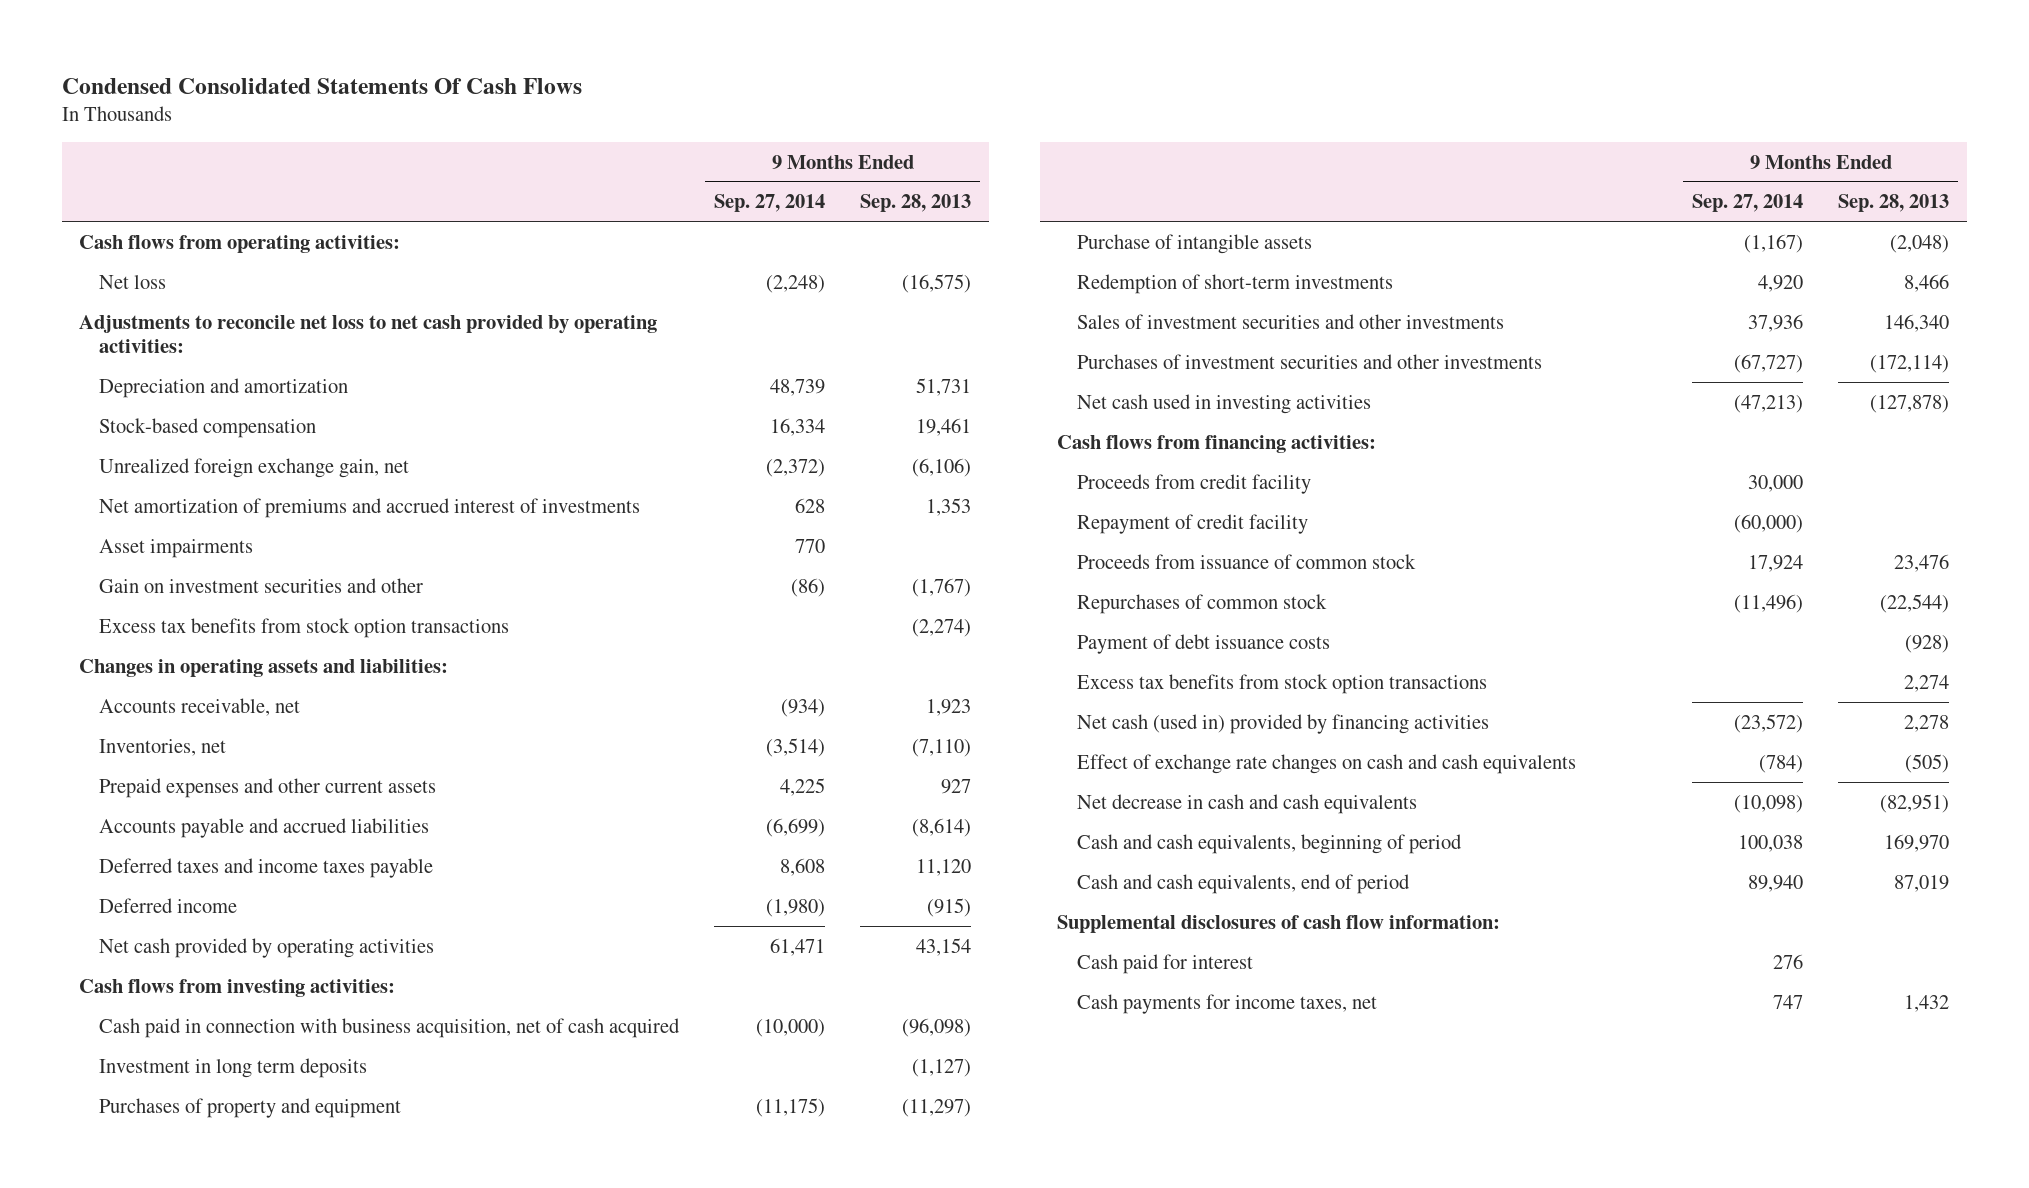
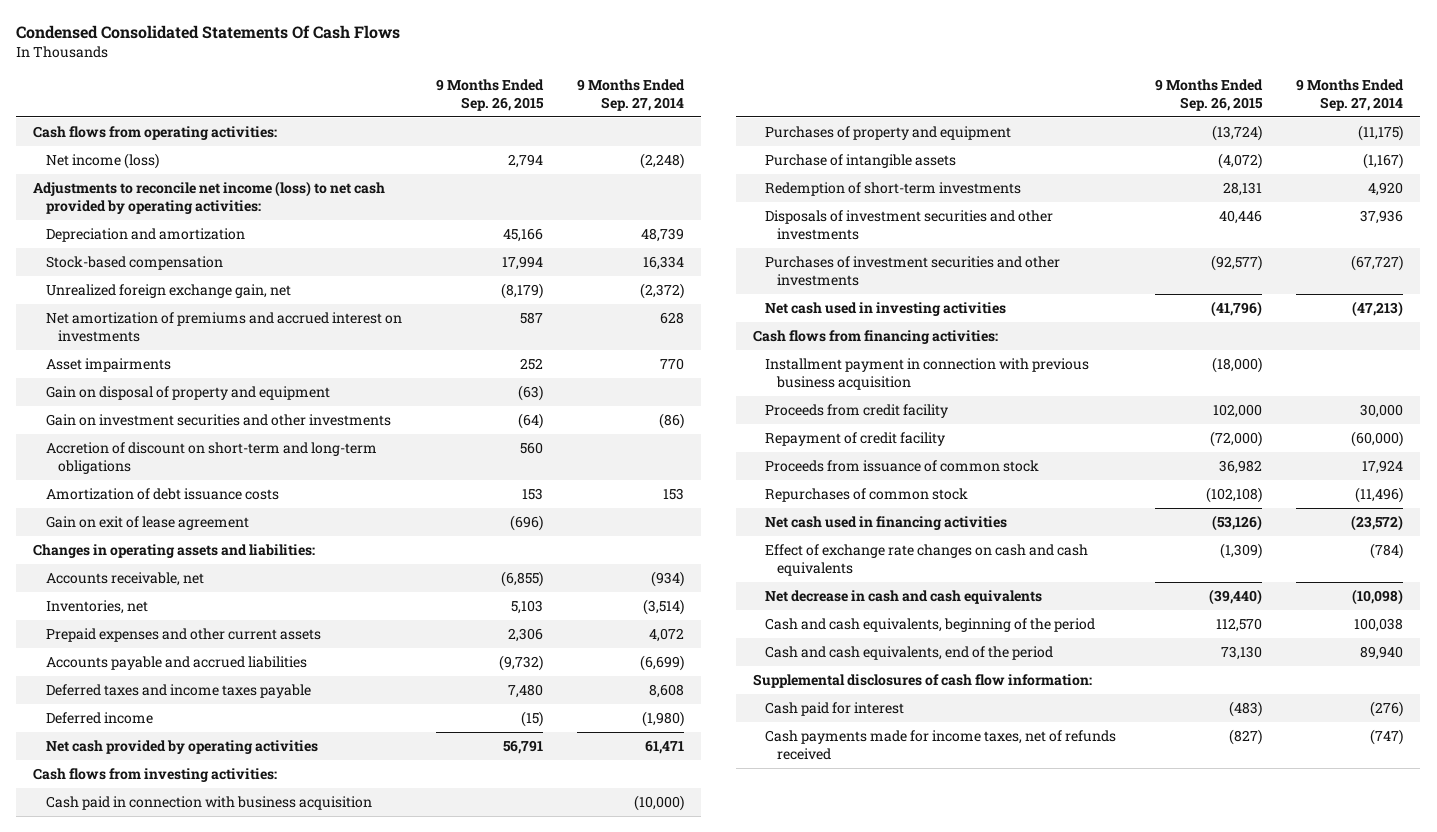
- | 9 Months Ended Sep. 27, 2014 | 9 Months Ended Sep. 28, 2013
+ | 9 Months Ended Sep. 26, 2015 | 9 Months Ended Sep. 27, 2014
- Net loss | (2,248) | (16,575)
- Adjustments to reconcile net loss to net cash provided by operating activities:
+ Net income (loss) | 2,794 | (2,248)
+ Adjustments to reconcile net income (loss) to net cash provided by operating activities:
- Net amortization of premiums and accrued interest of investments | 628 | 1,353
+ Net amortization of premiums and accrued interest on investments | 587 | 628
- Gain on investment securities and other | (86) | (1,767)
- Excess tax benefits from stock option transactions | | (2,274)
+ Gain on disposal of property and equipment | (63) |
+ Gain on investment securities and other investments | (64) | (86)
+ Accretion of discount on short-term and long-term obligations | 560 |
+ Amortization of debt issuance costs | 153 | 153
+ Gain on exit of lease agreement | (696) |
- Prepaid expenses and other current assets | 4,225 | 927
+ Prepaid expenses and other current assets | 2,306 | 4,072
- Cash paid in connection with business acquisition, net of cash acquired | (10,000) | (96,098)
- Investment in long term deposits | | (1,127)
+ Cash paid in connection with business acquisition | | (10,000)
- Sales of investment securities and other investments | 37,936 | 146,340
+ Disposals of investment securities and other investments | 40,446 | 37,936
+ Installment payment in connection with previous business acquisition | (18,000) |
- Payment of debt issuance costs | | (928)
- Excess tax benefits from stock option transactions | | 2,274
- Net cash (used in) provided by financing activities | (23,572) | 2,278
+ Net cash used in financing activities | (53,126) | (23,572)
- Cash and cash equivalents, beginning of period | 100,038 | 169,970
- Cash and cash equivalents, end of period | 89,940 | 87,019
+ Cash and cash equivalents, beginning of the period | 112,570 | 100,038
+ Cash and cash equivalents, end of the period | 73,130 | 89,940
- Cash paid for interest | 276 |
- Cash payments for income taxes, net | 747 | 1,432
+ Cash paid for interest | (483) | (276)
+ Cash payments made for income taxes, net of refunds received | (827) | (747)

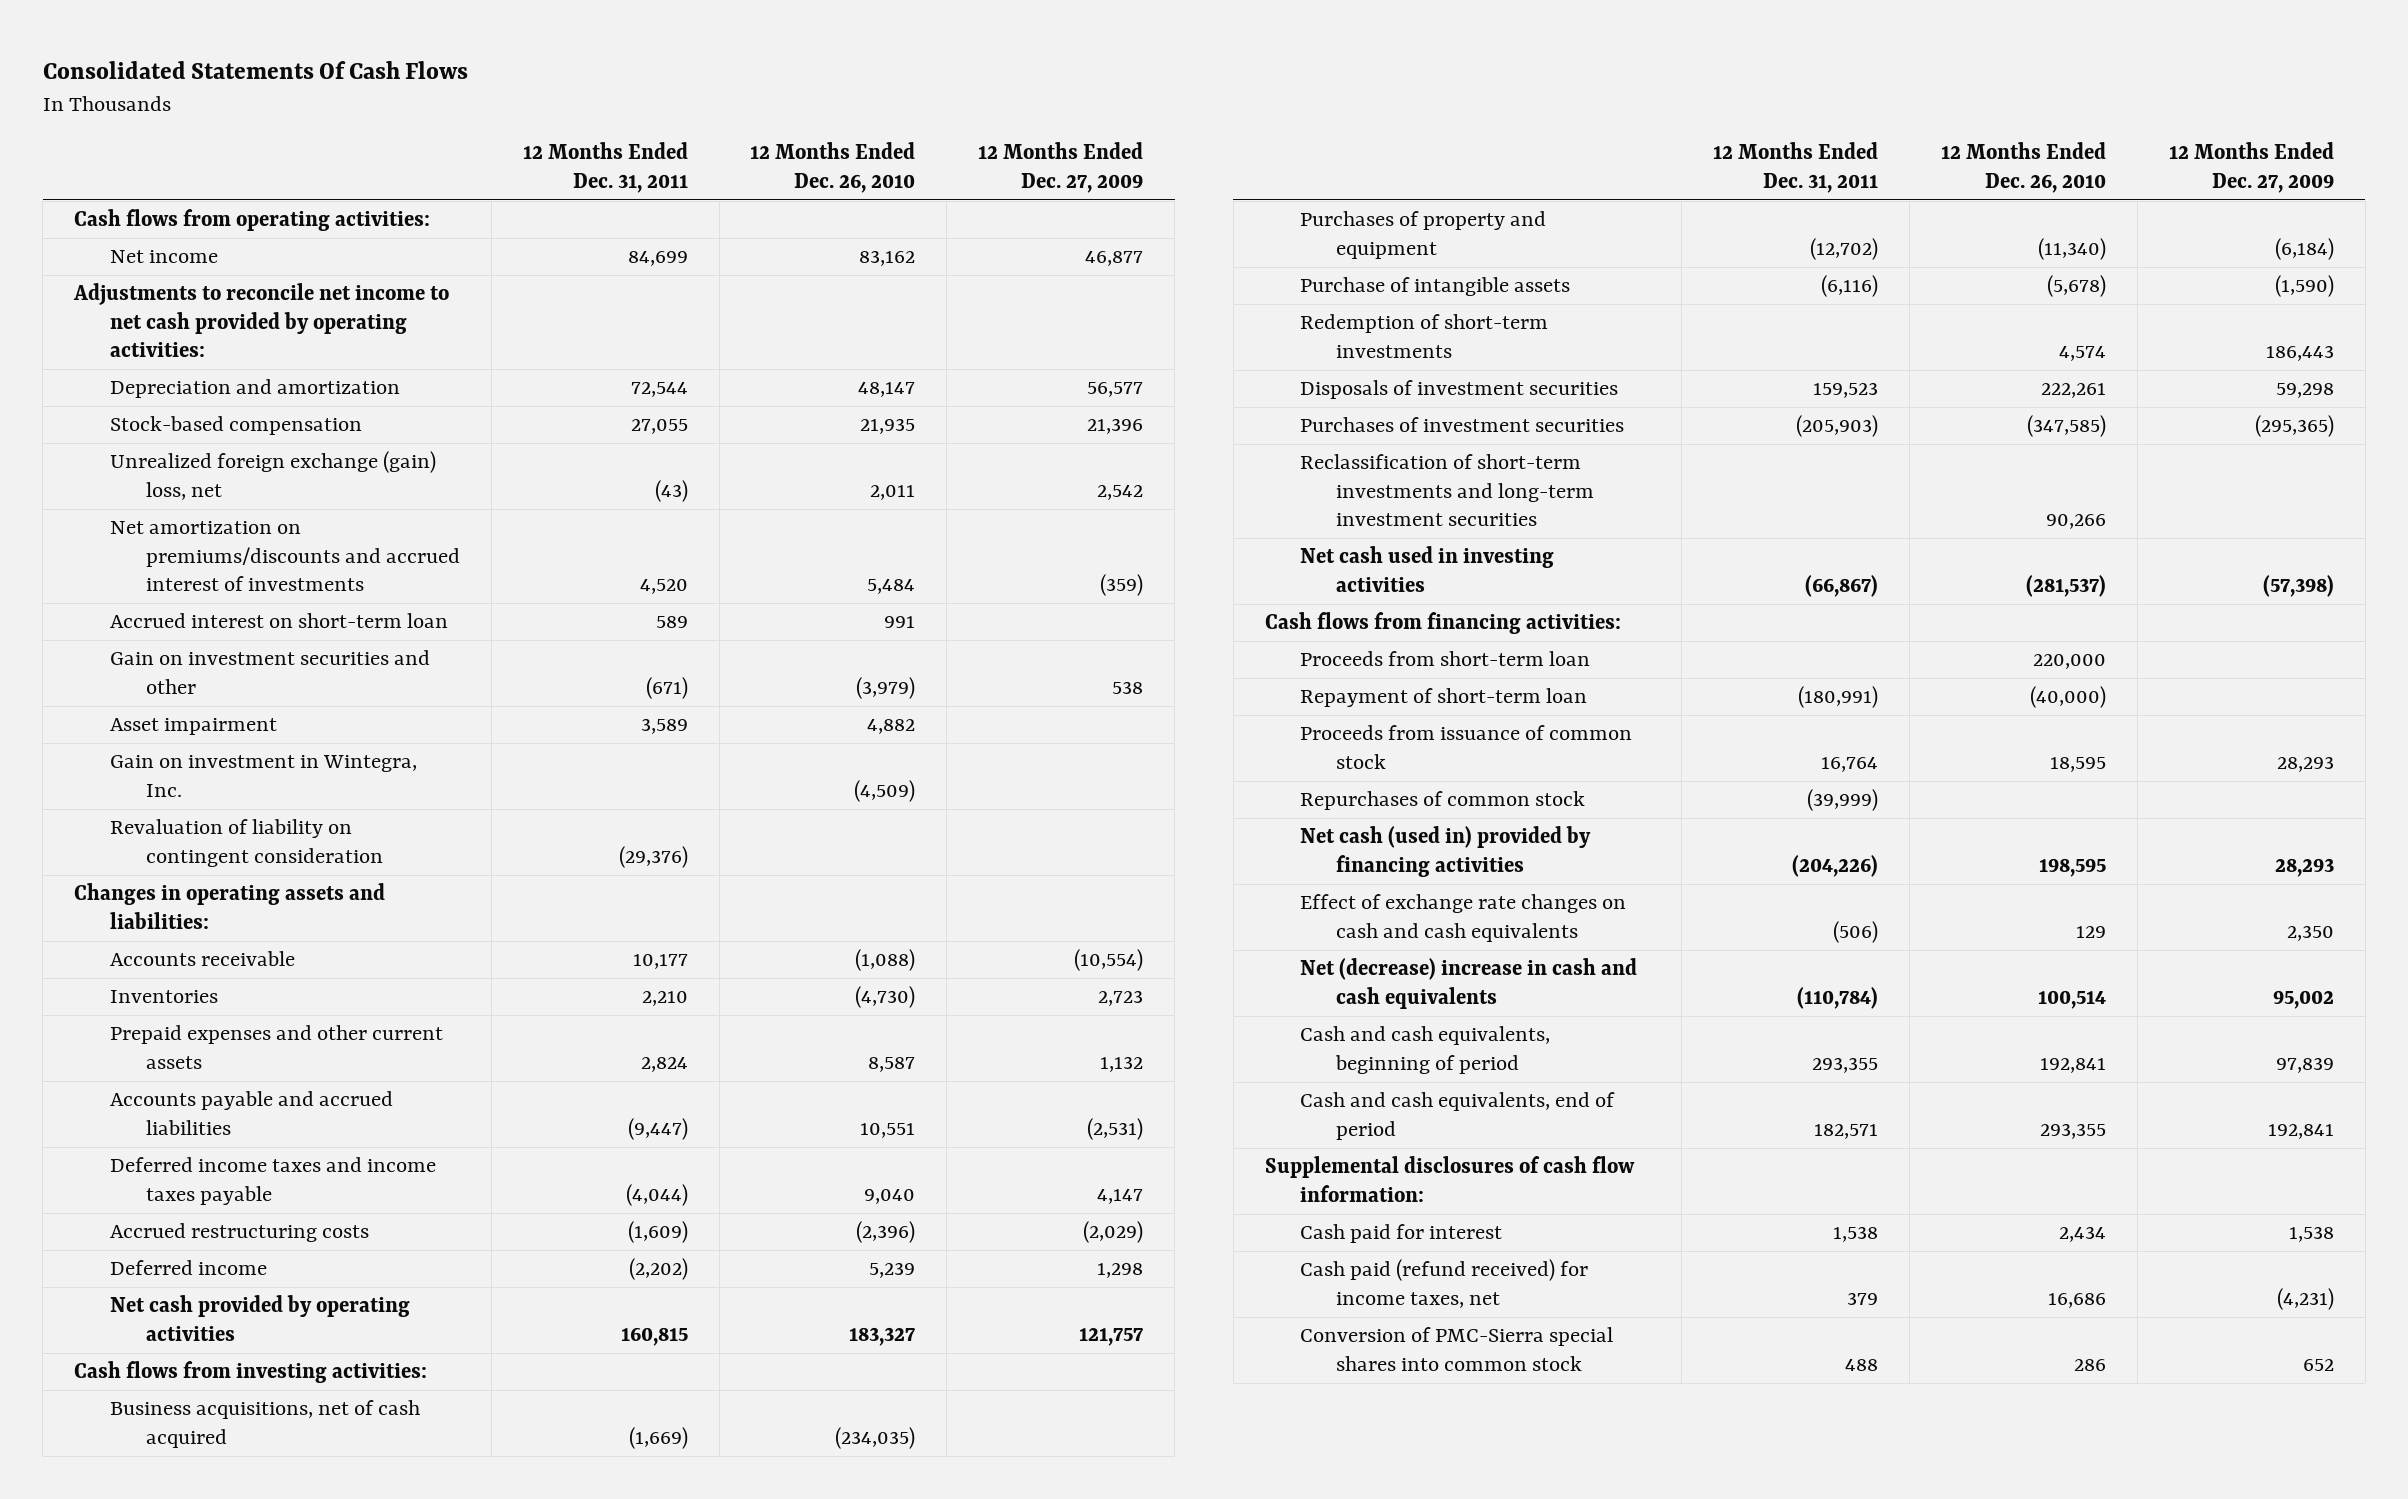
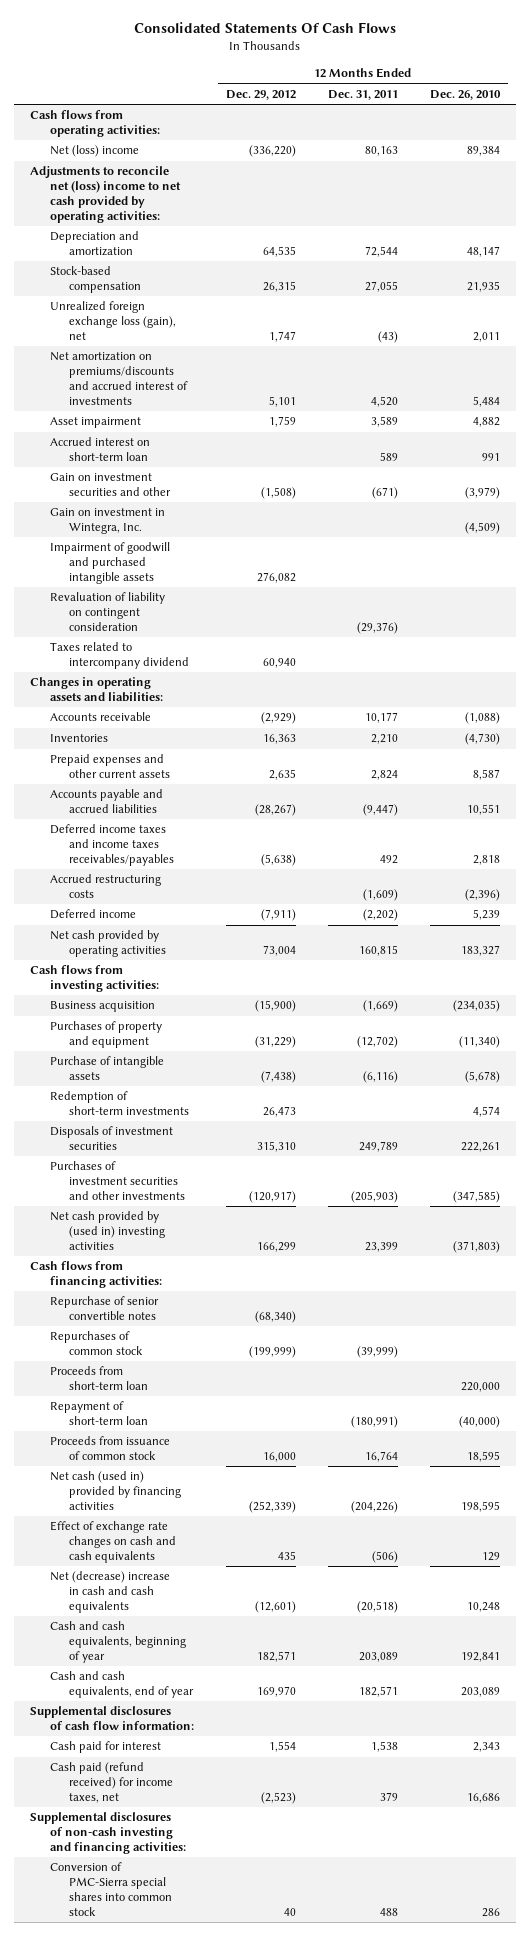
- | 12 Months Ended Dec. 31, 2011 | 12 Months Ended Dec. 26, 2010 | 12 Months Ended Dec. 27, 2009
+ | 12 Months Ended Dec. 29, 2012 | 12 Months Ended Dec. 31, 2011 | 12 Months Ended Dec. 26, 2010
- Net income | 84,699 | 83,162 | 46,877
- Adjustments to reconcile net income to net cash provided by operating activities:
+ Net (loss) income | (336,220) | 80,163 | 89,384
+ Adjustments to reconcile net (loss) income to net cash provided by operating activities:
- Unrealized foreign exchange (gain) loss, net | (43) | 2,011 | 2,542
+ Unrealized foreign exchange loss (gain), net | 1,747 | (43) | 2,011
moved up: Asset impairment | 1,759 | 3,589 | 4,882
+ Impairment of goodwill and purchased intangible assets | 276,082 | |
+ Taxes related to intercompany dividend | 60,940 | |
- Deferred income taxes and income taxes payable | (4,044) | 9,040 | 4,147
+ Deferred income taxes and income taxes receivables/payables | (5,638) | 492 | 2,818
- Business acquisitions, net of cash acquired | (1,669) | (234,035) |
+ Business acquisition | (15,900) | (1,669) | (234,035)
- Disposals of investment securities | 159,523 | 222,261 | 59,298
- Purchases of investment securities | (205,903) | (347,585) | (295,365)
- Reclassification of short-term investments and long-term investment securities | | 90,266 |
- Net cash used in investing activities | (66,867) | (281,537) | (57,398)
+ Disposals of investment securities | 315,310 | 249,789 | 222,261
+ Purchases of investment securities and other investments | (120,917) | (205,903) | (347,585)
+ Net cash provided by (used in) investing activities | 166,299 | 23,399 | (371,803)
+ Repurchase of senior convertible notes | (68,340) | |
moved up: Repurchases of common stock | (199,999) | (39,999) |
- Net (decrease) increase in cash and cash equivalents | (110,784) | 100,514 | 95,002
- Cash and cash equivalents, beginning of period | 293,355 | 192,841 | 97,839
- Cash and cash equivalents, end of period | 182,571 | 293,355 | 192,841
+ Net (decrease) increase in cash and cash equivalents | (12,601) | (20,518) | 10,248
+ Cash and cash equivalents, beginning of year | 182,571 | 203,089 | 192,841
+ Cash and cash equivalents, end of year | 169,970 | 182,571 | 203,089
- Cash paid for interest | 1,538 | 2,434 | 1,538
+ Cash paid for interest | 1,554 | 1,538 | 2,343
+ Supplemental disclosures of non-cash investing and financing activities:

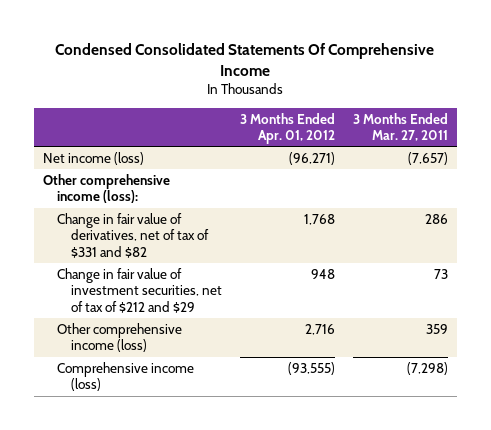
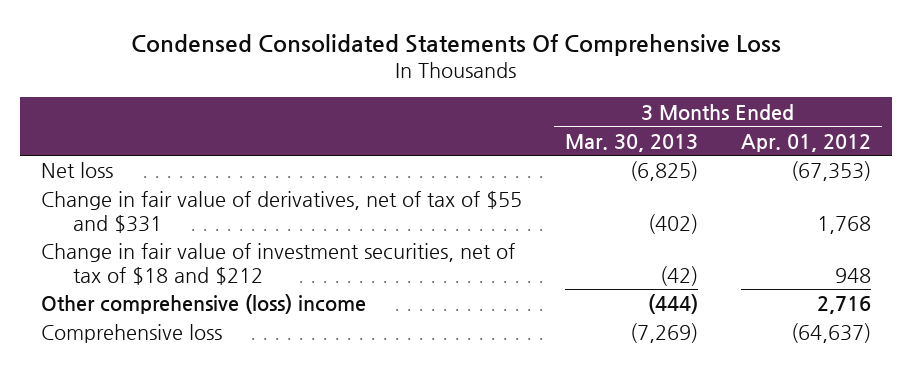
- Condensed Consolidated Statements Of Comprehensive Income
+ Condensed Consolidated Statements Of Comprehensive Loss
- | 3 Months Ended Apr. 01, 2012 | 3 Months Ended Mar. 27, 2011
+ | 3 Months Ended Mar. 30, 2013 | 3 Months Ended Apr. 01, 2012
- Net income (loss) | (96,271) | (7,657)
- Other comprehensive income (loss):
- Change in fair value of derivatives, net of tax of $331 and $82 | 1,768 | 286
- Change in fair value of investment securities, net of tax of $212 and $29 | 948 | 73
- Other comprehensive income (loss) | 2,716 | 359
- Comprehensive income (loss) | (93,555) | (7,298)
+ Net loss | (6,825) | (67,353)
+ Change in fair value of derivatives, net of tax of $55 and $331 | (402) | 1,768
+ Change in fair value of investment securities, net of tax of $18 and $212 | (42) | 948
+ Other comprehensive (loss) income | (444) | 2,716
+ Comprehensive loss | (7,269) | (64,637)

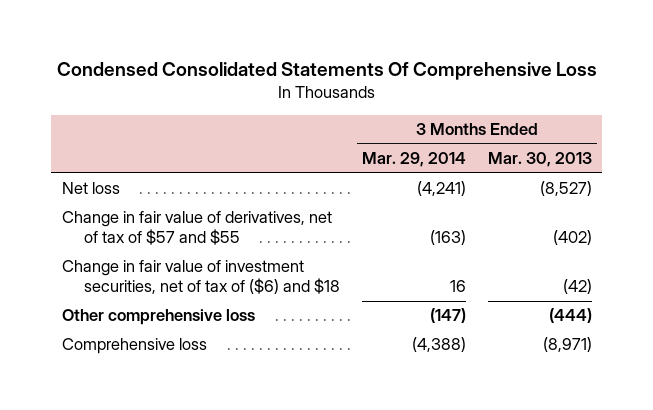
- | 3 Months Ended Mar. 30, 2013 | 3 Months Ended Apr. 01, 2012
+ | 3 Months Ended Mar. 29, 2014 | 3 Months Ended Mar. 30, 2013
- Net loss | (6,825) | (67,353)
- Change in fair value of derivatives, net of tax of $55 and $331 | (402) | 1,768
- Change in fair value of investment securities, net of tax of $18 and $212 | (42) | 948
- Other comprehensive (loss) income | (444) | 2,716
- Comprehensive loss | (7,269) | (64,637)
+ Net loss | (4,241) | (8,527)
+ Change in fair value of derivatives, net of tax of $57 and $55 | (163) | (402)
+ Change in fair value of investment securities, net of tax of ($6) and $18 | 16 | (42)
+ Other comprehensive loss | (147) | (444)
+ Comprehensive loss | (4,388) | (8,971)

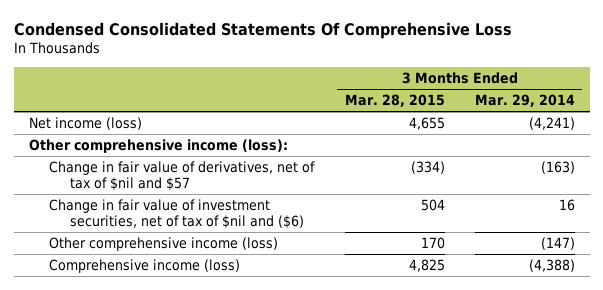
- | 3 Months Ended Mar. 29, 2014 | 3 Months Ended Mar. 30, 2013
+ | 3 Months Ended Mar. 28, 2015 | 3 Months Ended Mar. 29, 2014
- Net loss | (4,241) | (8,527)
- Change in fair value of derivatives, net of tax of $57 and $55 | (163) | (402)
- Change in fair value of investment securities, net of tax of ($6) and $18 | 16 | (42)
- Other comprehensive loss | (147) | (444)
- Comprehensive loss | (4,388) | (8,971)
+ Net income (loss) | 4,655 | (4,241)
+ Other comprehensive income (loss):
+ Change in fair value of derivatives, net of tax of $nil and $57 | (334) | (163)
+ Change in fair value of investment securities, net of tax of $nil and ($6) | 504 | 16
+ Other comprehensive income (loss) | 170 | (147)
+ Comprehensive income (loss) | 4,825 | (4,388)

